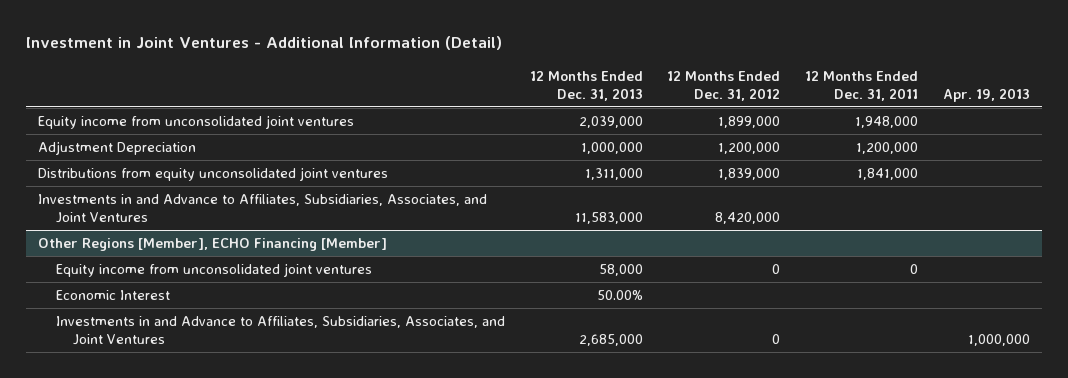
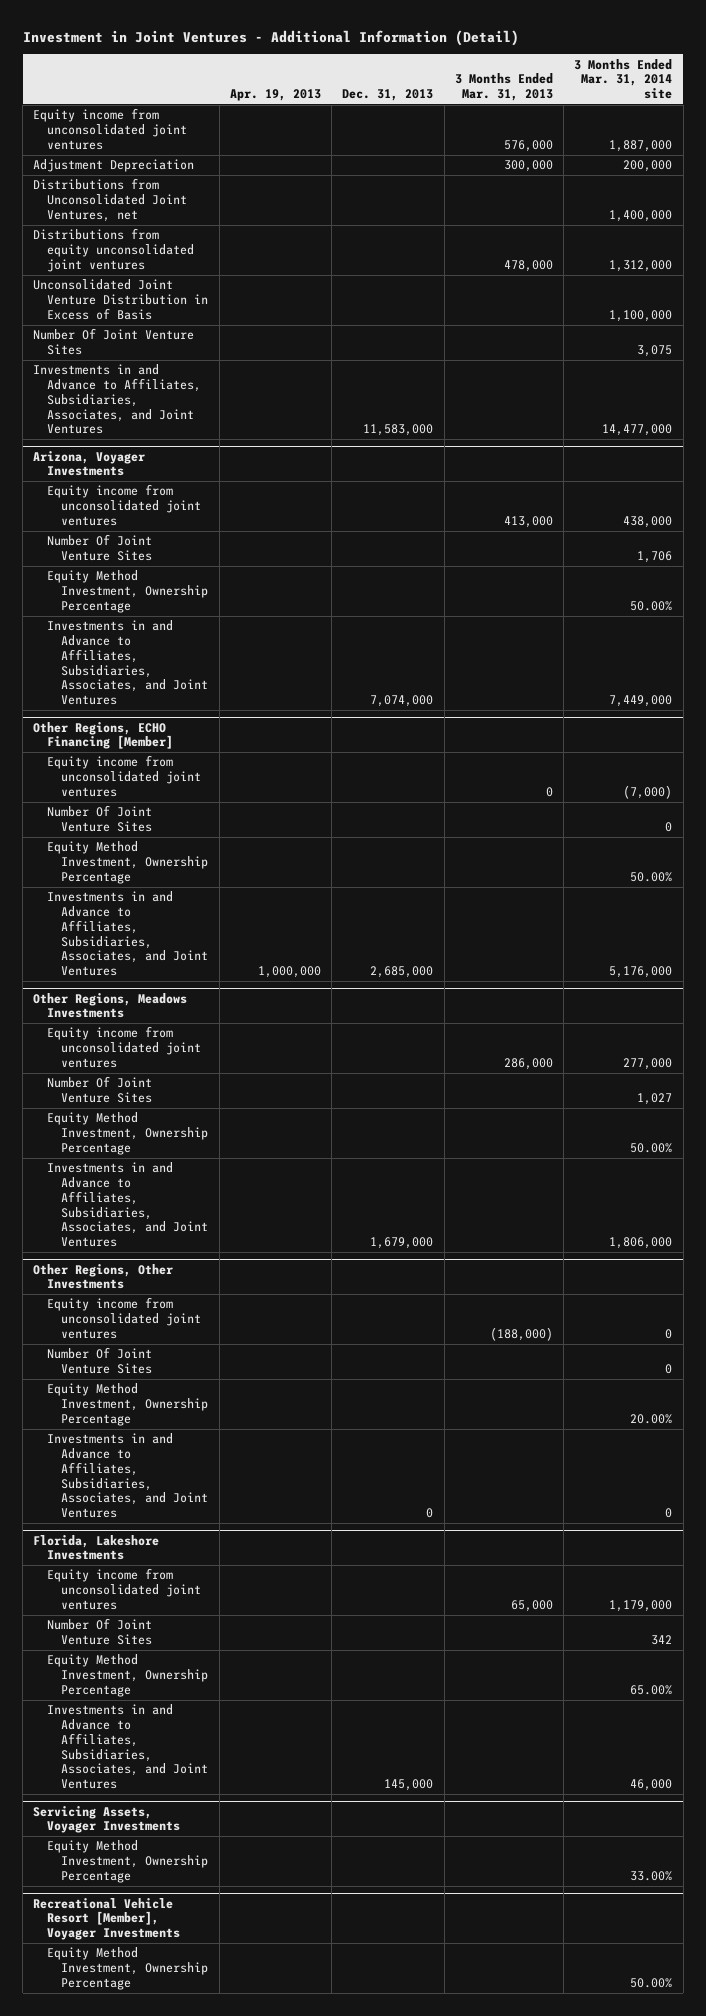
- | 12 Months Ended Dec. 31, 2013 | 12 Months Ended Dec. 31, 2012 | 12 Months Ended Dec. 31, 2011 | Apr. 19, 2013
+ | Apr. 19, 2013 | Dec. 31, 2013 | 3 Months Ended Mar. 31, 2013 | 3 Months Ended Mar. 31, 2014 site
+ Distributions from Unconsolidated Joint Ventures, net | | | | 1,400,000
+ Unconsolidated Joint Venture Distribution in Excess of Basis | | | | 1,100,000
+ Number Of Joint Venture Sites | | | | 3,075
- Other Regions [Member], ECHO Financing [Member]
+ Arizona, Voyager Investments
+ Equity income from unconsolidated joint ventures | | | 413,000 | 438,000
+ Number Of Joint Venture Sites | | | | 1,706
+ Equity Method Investment, Ownership Percentage | | | | 50.00%
+ Investments in and Advance to Affiliates, Subsidiaries, Associates, and Joint Ventures | | 7,074,000 | | 7,449,000
+ Other Regions, ECHO Financing [Member]
- Economic Interest | 50.00% | | |
+ Number Of Joint Venture Sites | | | | 0
+ Equity Method Investment, Ownership Percentage | | | | 50.00%
+ Other Regions, Meadows Investments
+ Equity income from unconsolidated joint ventures | | | 286,000 | 277,000
+ Number Of Joint Venture Sites | | | | 1,027
+ Equity Method Investment, Ownership Percentage | | | | 50.00%
+ Investments in and Advance to Affiliates, Subsidiaries, Associates, and Joint Ventures | | 1,679,000 | | 1,806,000
+ Other Regions, Other Investments
+ Equity income from unconsolidated joint ventures | | | (188,000) | 0
+ Number Of Joint Venture Sites | | | | 0
+ Equity Method Investment, Ownership Percentage | | | | 20.00%
+ Investments in and Advance to Affiliates, Subsidiaries, Associates, and Joint Ventures | | 0 | | 0
+ Florida, Lakeshore Investments
+ Equity income from unconsolidated joint ventures | | | 65,000 | 1,179,000
+ Number Of Joint Venture Sites | | | | 342
+ Equity Method Investment, Ownership Percentage | | | | 65.00%
+ Investments in and Advance to Affiliates, Subsidiaries, Associates, and Joint Ventures | | 145,000 | | 46,000
+ Servicing Assets, Voyager Investments
+ Equity Method Investment, Ownership Percentage | | | | 33.00%
+ Recreational Vehicle Resort [Member], Voyager Investments
+ Equity Method Investment, Ownership Percentage | | | | 50.00%

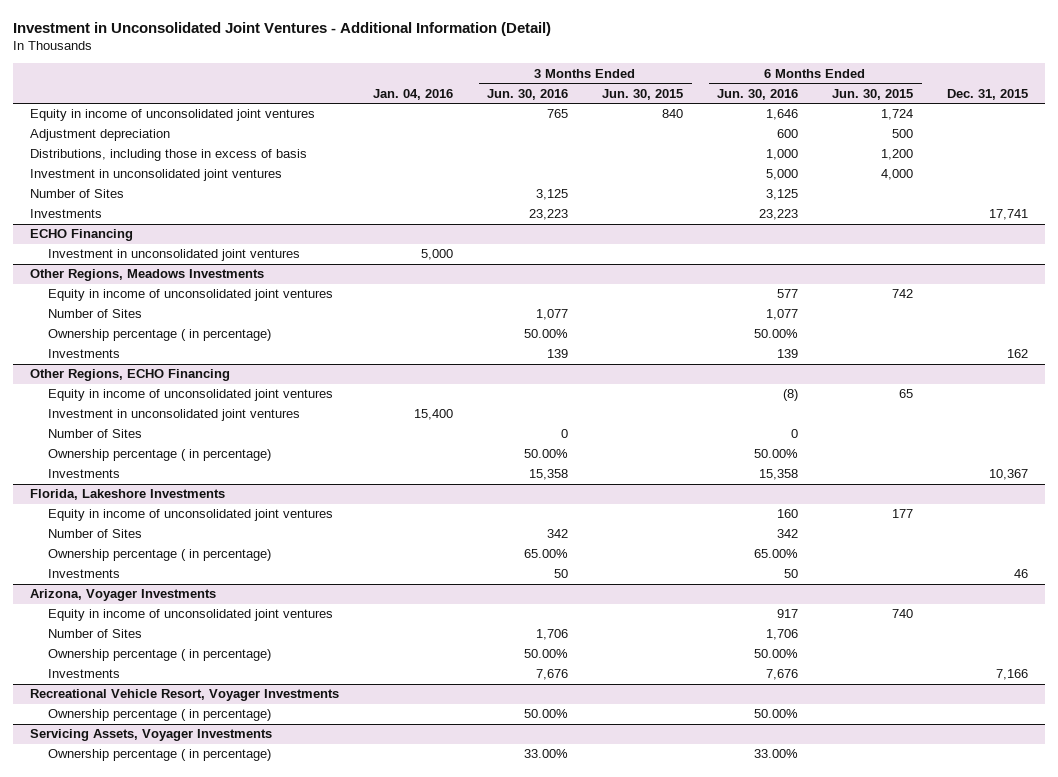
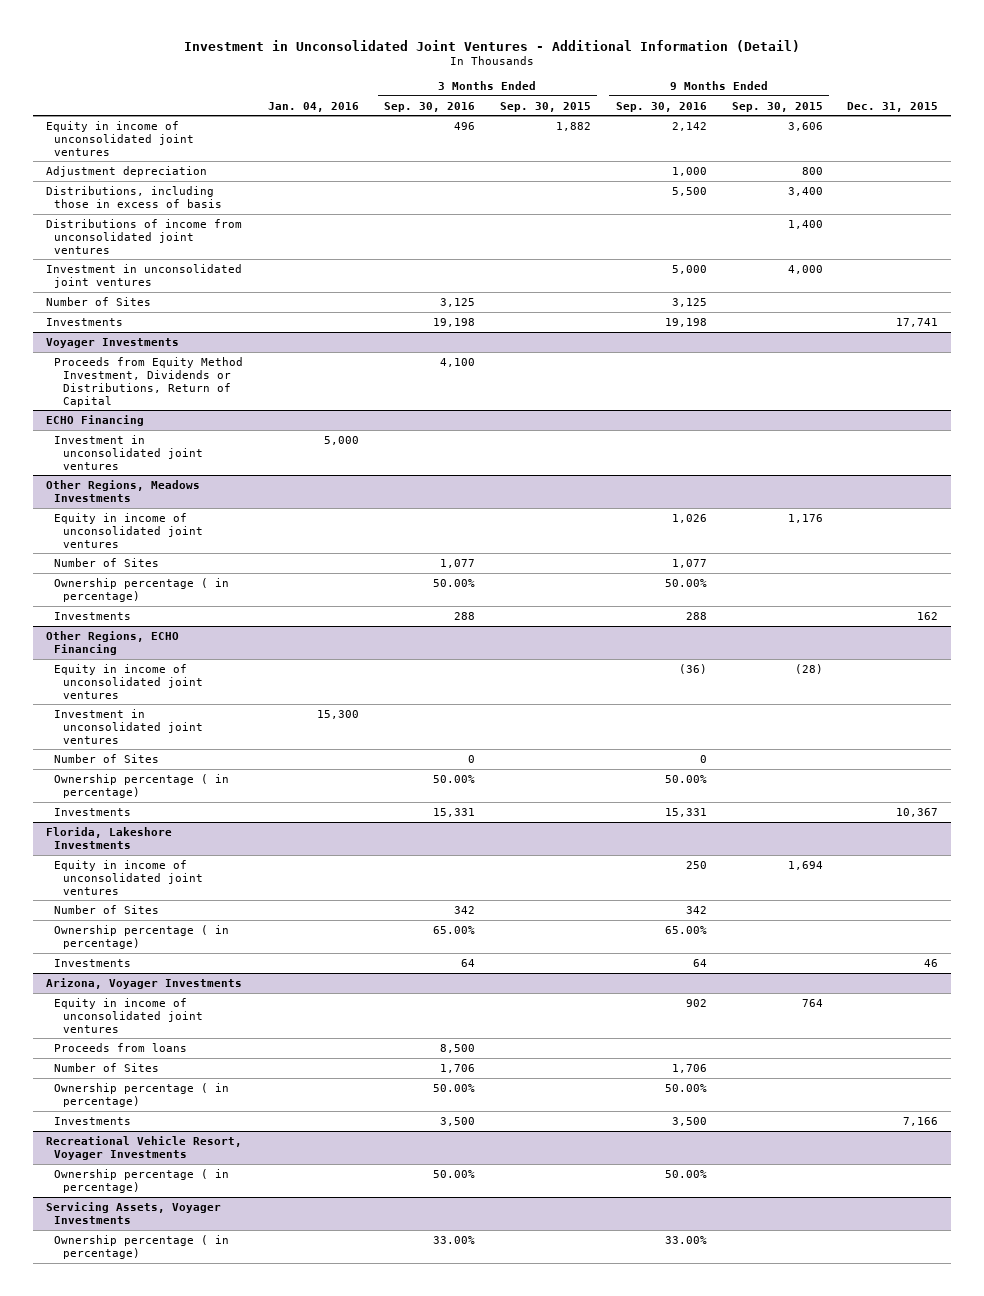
- | Jan. 04, 2016 | 3 Months Ended Jun. 30, 2016 | 3 Months Ended Jun. 30, 2015 | 6 Months Ended Jun. 30, 2016 | 6 Months Ended Jun. 30, 2015 | Dec. 31, 2015
+ | Jan. 04, 2016 | 3 Months Ended Sep. 30, 2016 | 3 Months Ended Sep. 30, 2015 | 9 Months Ended Sep. 30, 2016 | 9 Months Ended Sep. 30, 2015 | Dec. 31, 2015
+ Distributions of income from unconsolidated joint ventures | | | | | 1,400 |
+ Voyager Investments
+ Proceeds from Equity Method Investment, Dividends or Distributions, Return of Capital | | 4,100 | | | |
@ Other Regions, ECHO Financing
- Investment in unconsolidated joint ventures | 15,400 | | | | |
+ Investment in unconsolidated joint ventures | 15,300 | | | | |
@ Arizona, Voyager Investments
+ Proceeds from loans | | 8,500 | | | |

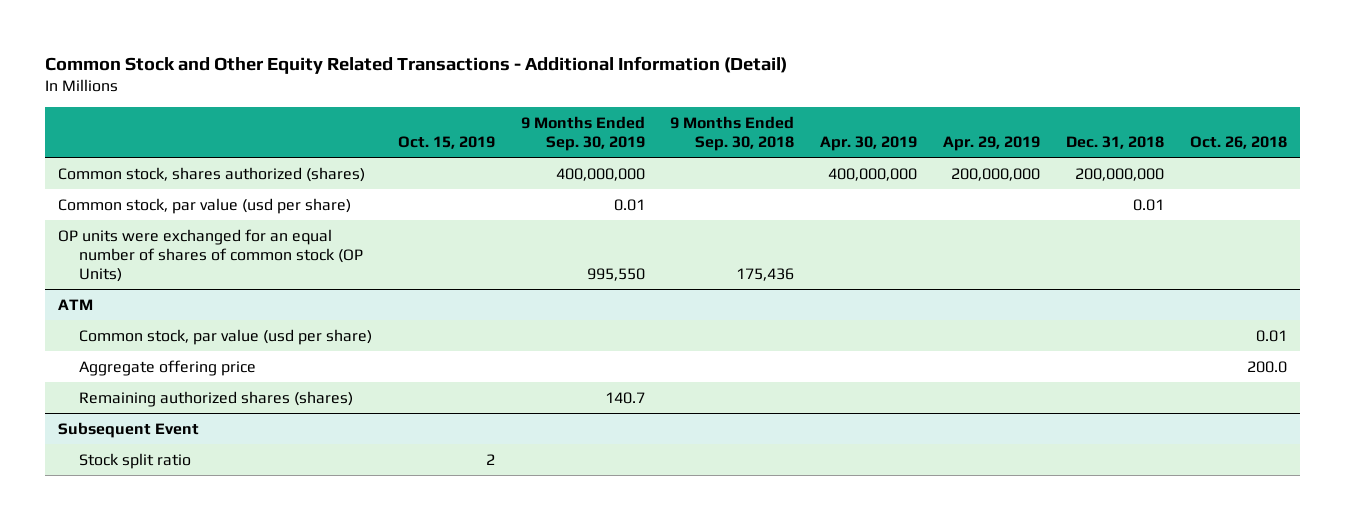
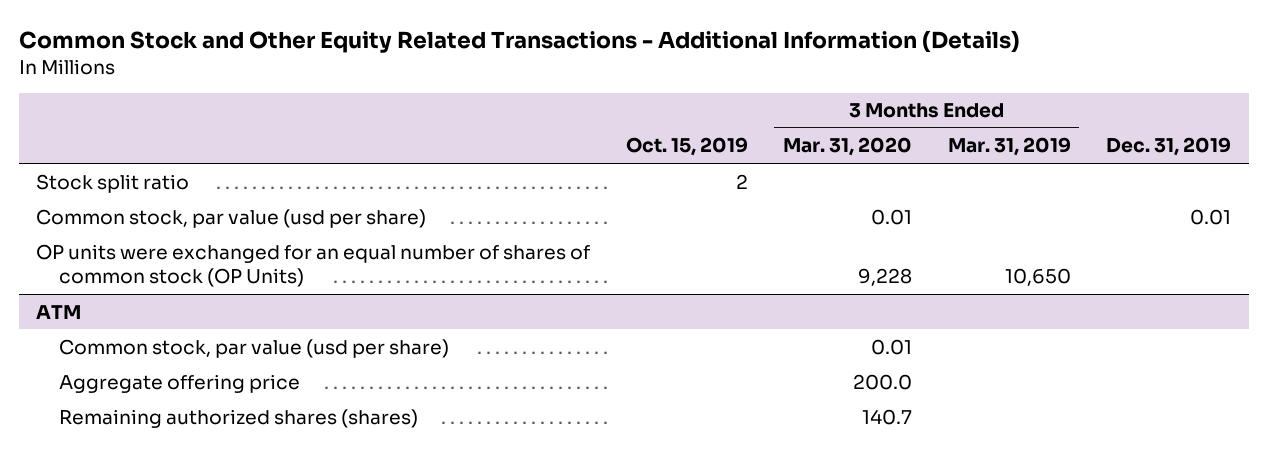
- Common Stock and Other Equity Related Transactions - Additional Information (Detail)
+ Common Stock and Other Equity Related Transactions - Additional Information (Details)
- | Oct. 15, 2019 | 9 Months Ended Sep. 30, 2019 | 9 Months Ended Sep. 30, 2018 | Apr. 30, 2019 | Apr. 29, 2019 | Dec. 31, 2018 | Oct. 26, 2018
+ | Oct. 15, 2019 | 3 Months Ended Mar. 31, 2020 | 3 Months Ended Mar. 31, 2019 | Dec. 31, 2019
- Common stock, shares authorized (shares) | | 400,000,000 | | 400,000,000 | 200,000,000 | 200,000,000 |
+ Stock split ratio | 2 | | |
- Subsequent Event
- Stock split ratio | 2 | | | | | |

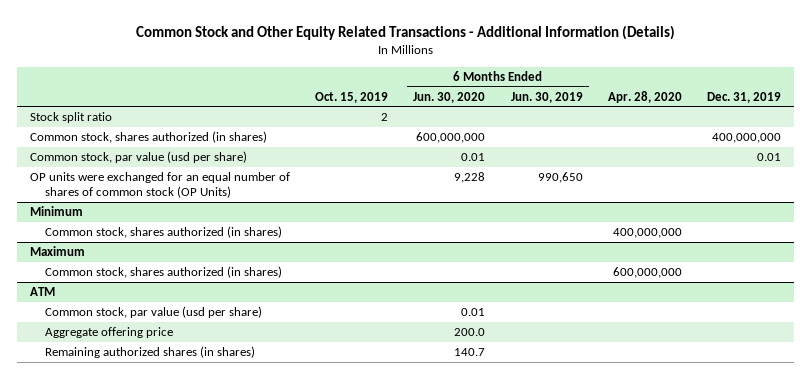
- | Oct. 15, 2019 | 3 Months Ended Mar. 31, 2020 | 3 Months Ended Mar. 31, 2019 | Dec. 31, 2019
+ | Oct. 15, 2019 | 6 Months Ended Jun. 30, 2020 | 6 Months Ended Jun. 30, 2019 | Apr. 28, 2020 | Dec. 31, 2019
+ Common stock, shares authorized (in shares) | | 600,000,000 | | | 400,000,000
+ Minimum
+ Common stock, shares authorized (in shares) | | | | 400,000,000 |
+ Maximum
+ Common stock, shares authorized (in shares) | | | | 600,000,000 |
@ ATM
- Remaining authorized shares (shares) | | 140.7 | |
+ Remaining authorized shares (in shares) | | 140.7 | | |

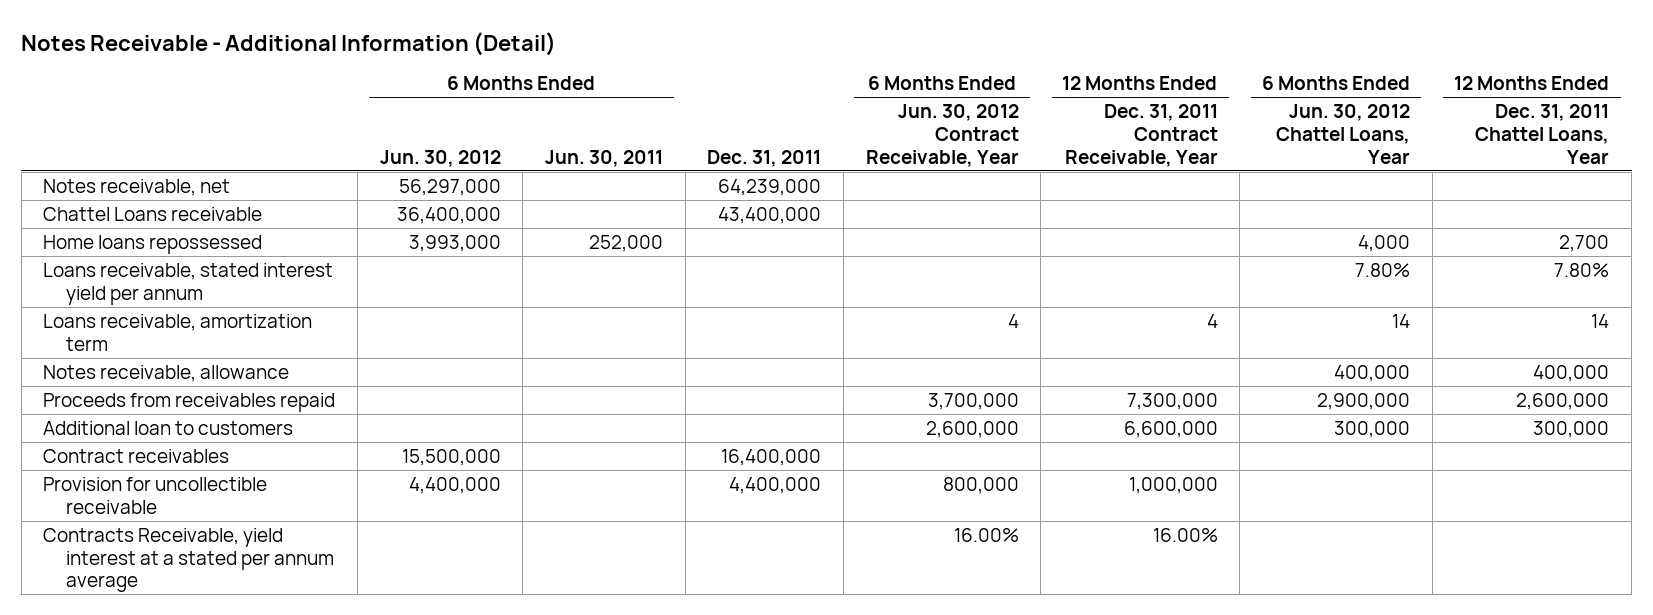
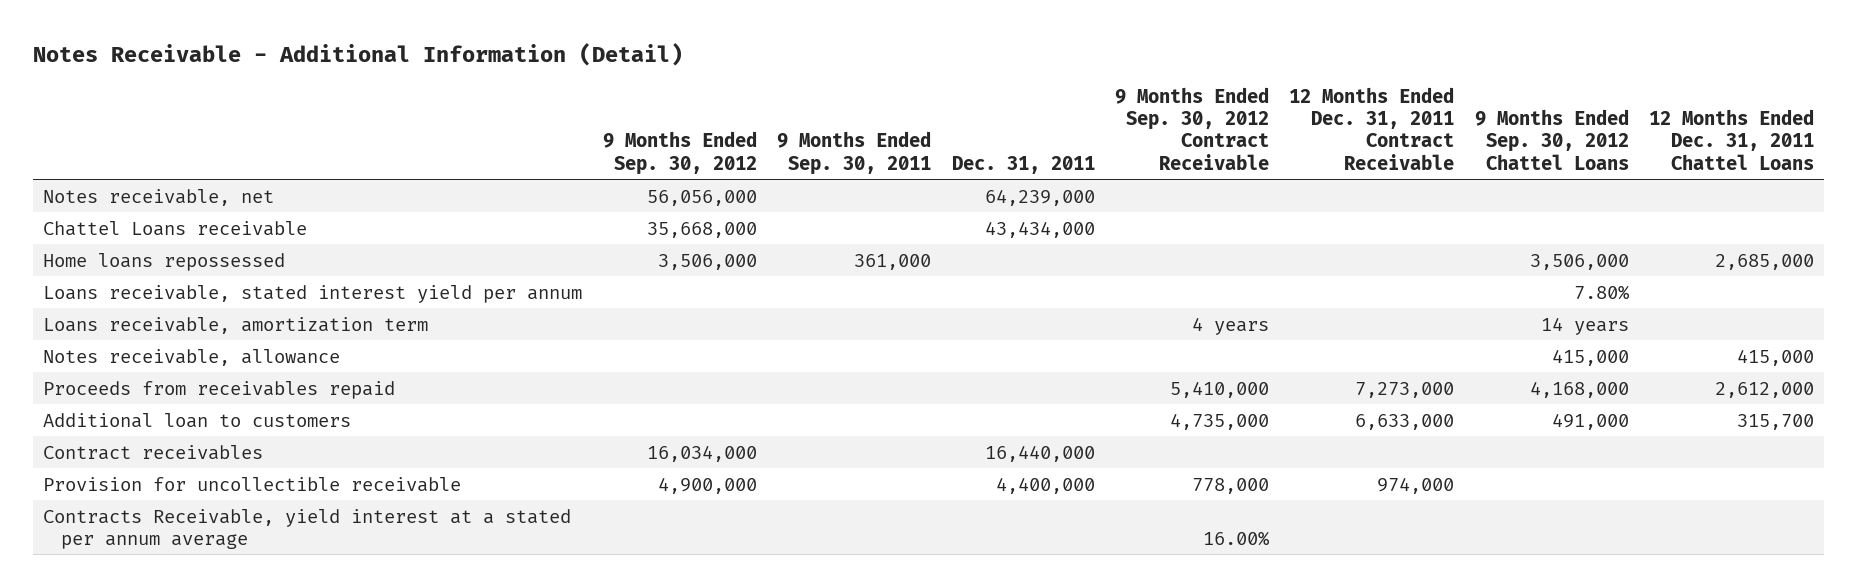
- | 6 Months Ended Jun. 30, 2012 | 6 Months Ended Jun. 30, 2011 | Dec. 31, 2011 | 6 Months Ended Jun. 30, 2012 Contract Receivable, Year | 12 Months Ended Dec. 31, 2011 Contract Receivable, Year | 6 Months Ended Jun. 30, 2012 Chattel Loans, Year | 12 Months Ended Dec. 31, 2011 Chattel Loans, Year
+ | 9 Months Ended Sep. 30, 2012 | 9 Months Ended Sep. 30, 2011 | Dec. 31, 2011 | 9 Months Ended Sep. 30, 2012 Contract Receivable | 12 Months Ended Dec. 31, 2011 Contract Receivable | 9 Months Ended Sep. 30, 2012 Chattel Loans | 12 Months Ended Dec. 31, 2011 Chattel Loans
- Chattel Loans receivable | 36,400,000 | | 43,400,000 | | | |
+ Chattel Loans receivable | 35,668,000 | | 43,434,000 | | | |
- Contract receivables | 15,500,000 | | 16,400,000 | | | |
+ Contract receivables | 16,034,000 | | 16,440,000 | | | |

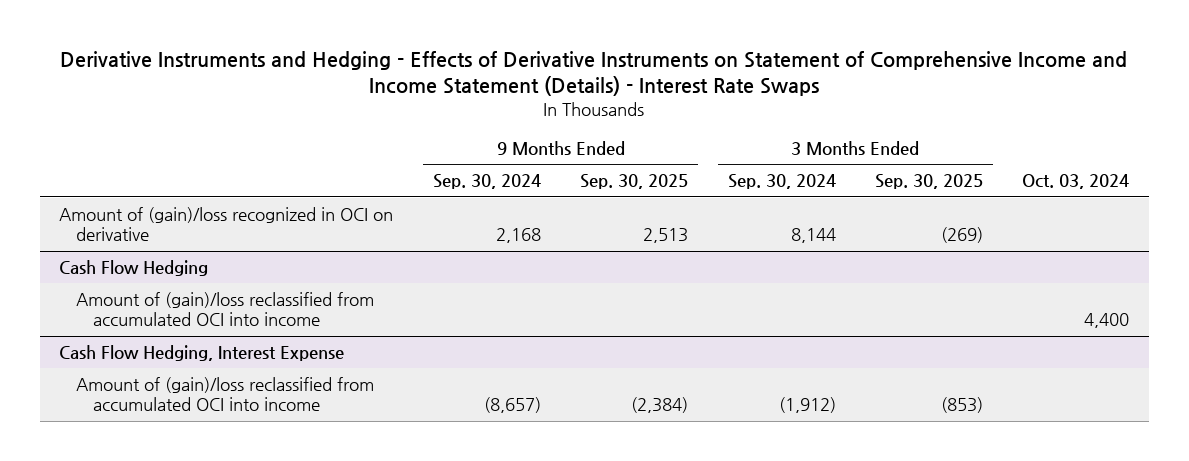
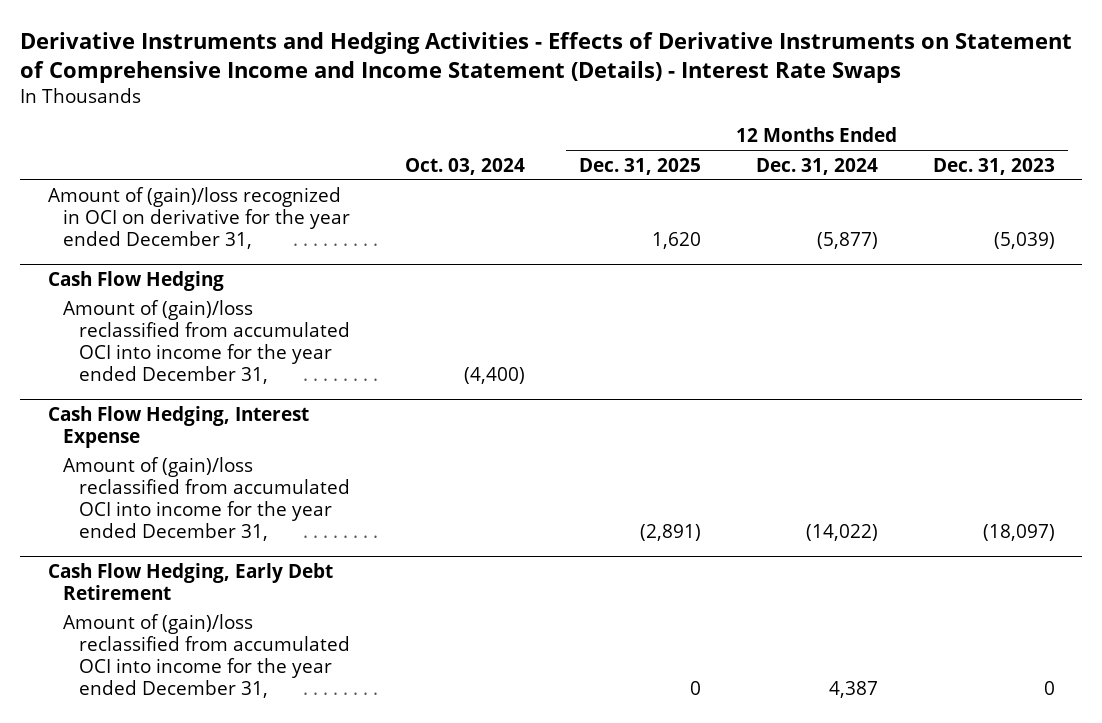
- Derivative Instruments and Hedging - Effects of Derivative Instruments on Statement of Comprehensive Income and Income Statement (Details) - Interest Rate Swaps
+ Derivative Instruments and Hedging Activities - Effects of Derivative Instruments on Statement of Comprehensive Income and Income Statement (Details) - Interest Rate Swaps
- | 9 Months Ended Sep. 30, 2024 | 9 Months Ended Sep. 30, 2025 | 3 Months Ended Sep. 30, 2024 | 3 Months Ended Sep. 30, 2025 | Oct. 03, 2024
+ | Oct. 03, 2024 | 12 Months Ended Dec. 31, 2025 | 12 Months Ended Dec. 31, 2024 | 12 Months Ended Dec. 31, 2023
- Amount of (gain)/loss recognized in OCI on derivative | 2,168 | 2,513 | 8,144 | (269) |
+ Amount of (gain)/loss recognized in OCI on derivative for the year ended December 31, | | 1,620 | (5,877) | (5,039)
@ Cash Flow Hedging
- Amount of (gain)/loss reclassified from accumulated OCI into income | | | | | 4,400
+ Amount of (gain)/loss reclassified from accumulated OCI into income for the year ended December 31, | (4,400) | | |
@ Cash Flow Hedging, Interest Expense
- Amount of (gain)/loss reclassified from accumulated OCI into income | (8,657) | (2,384) | (1,912) | (853) |
+ Amount of (gain)/loss reclassified from accumulated OCI into income for the year ended December 31, | | (2,891) | (14,022) | (18,097)
+ Cash Flow Hedging, Early Debt Retirement
+ Amount of (gain)/loss reclassified from accumulated OCI into income for the year ended December 31, | | 0 | 4,387 | 0

